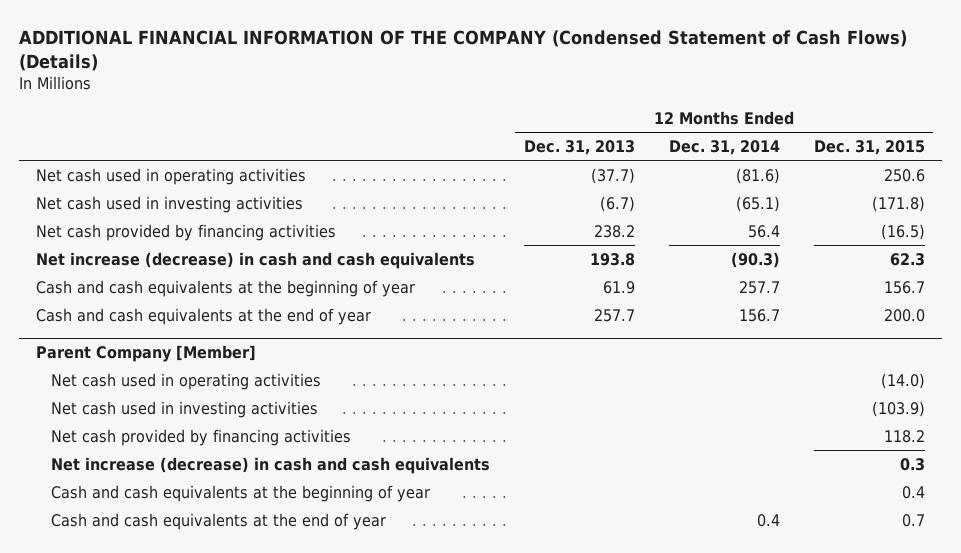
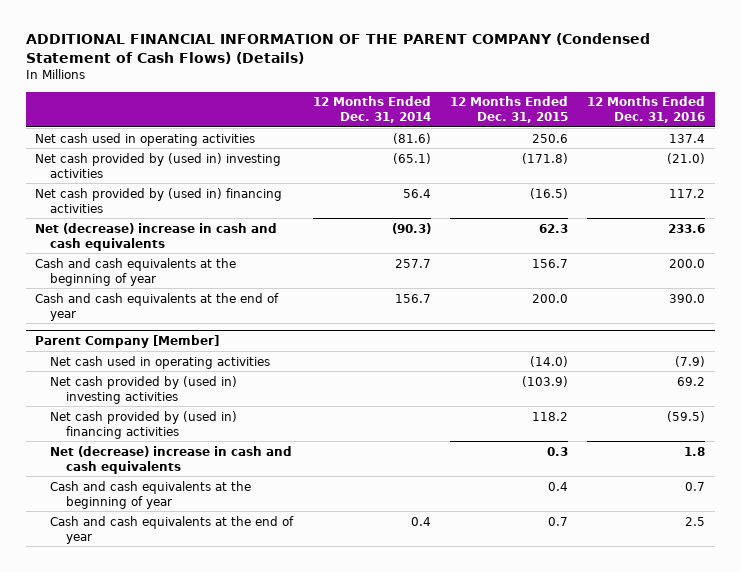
- ADDITIONAL FINANCIAL INFORMATION OF THE COMPANY (Condensed Statement of Cash Flows) (Details)
+ ADDITIONAL FINANCIAL INFORMATION OF THE PARENT COMPANY (Condensed Statement of Cash Flows) (Details)
- | 12 Months Ended Dec. 31, 2013 | 12 Months Ended Dec. 31, 2014 | 12 Months Ended Dec. 31, 2015
+ | 12 Months Ended Dec. 31, 2014 | 12 Months Ended Dec. 31, 2015 | 12 Months Ended Dec. 31, 2016
- Net cash used in investing activities | (6.7) | (65.1) | (171.8)
- Net cash provided by financing activities | 238.2 | 56.4 | (16.5)
- Net increase (decrease) in cash and cash equivalents | 193.8 | (90.3) | 62.3
+ Net cash provided by (used in) investing activities | (65.1) | (171.8) | (21.0)
+ Net cash provided by (used in) financing activities | 56.4 | (16.5) | 117.2
+ Net (decrease) increase in cash and cash equivalents | (90.3) | 62.3 | 233.6
@ Parent Company [Member]
- Net cash used in investing activities | | | (103.9)
- Net cash provided by financing activities | | | 118.2
- Net increase (decrease) in cash and cash equivalents | | | 0.3
+ Net cash provided by (used in) investing activities | | (103.9) | 69.2
+ Net cash provided by (used in) financing activities | | 118.2 | (59.5)
+ Net (decrease) increase in cash and cash equivalents | | 0.3 | 1.8

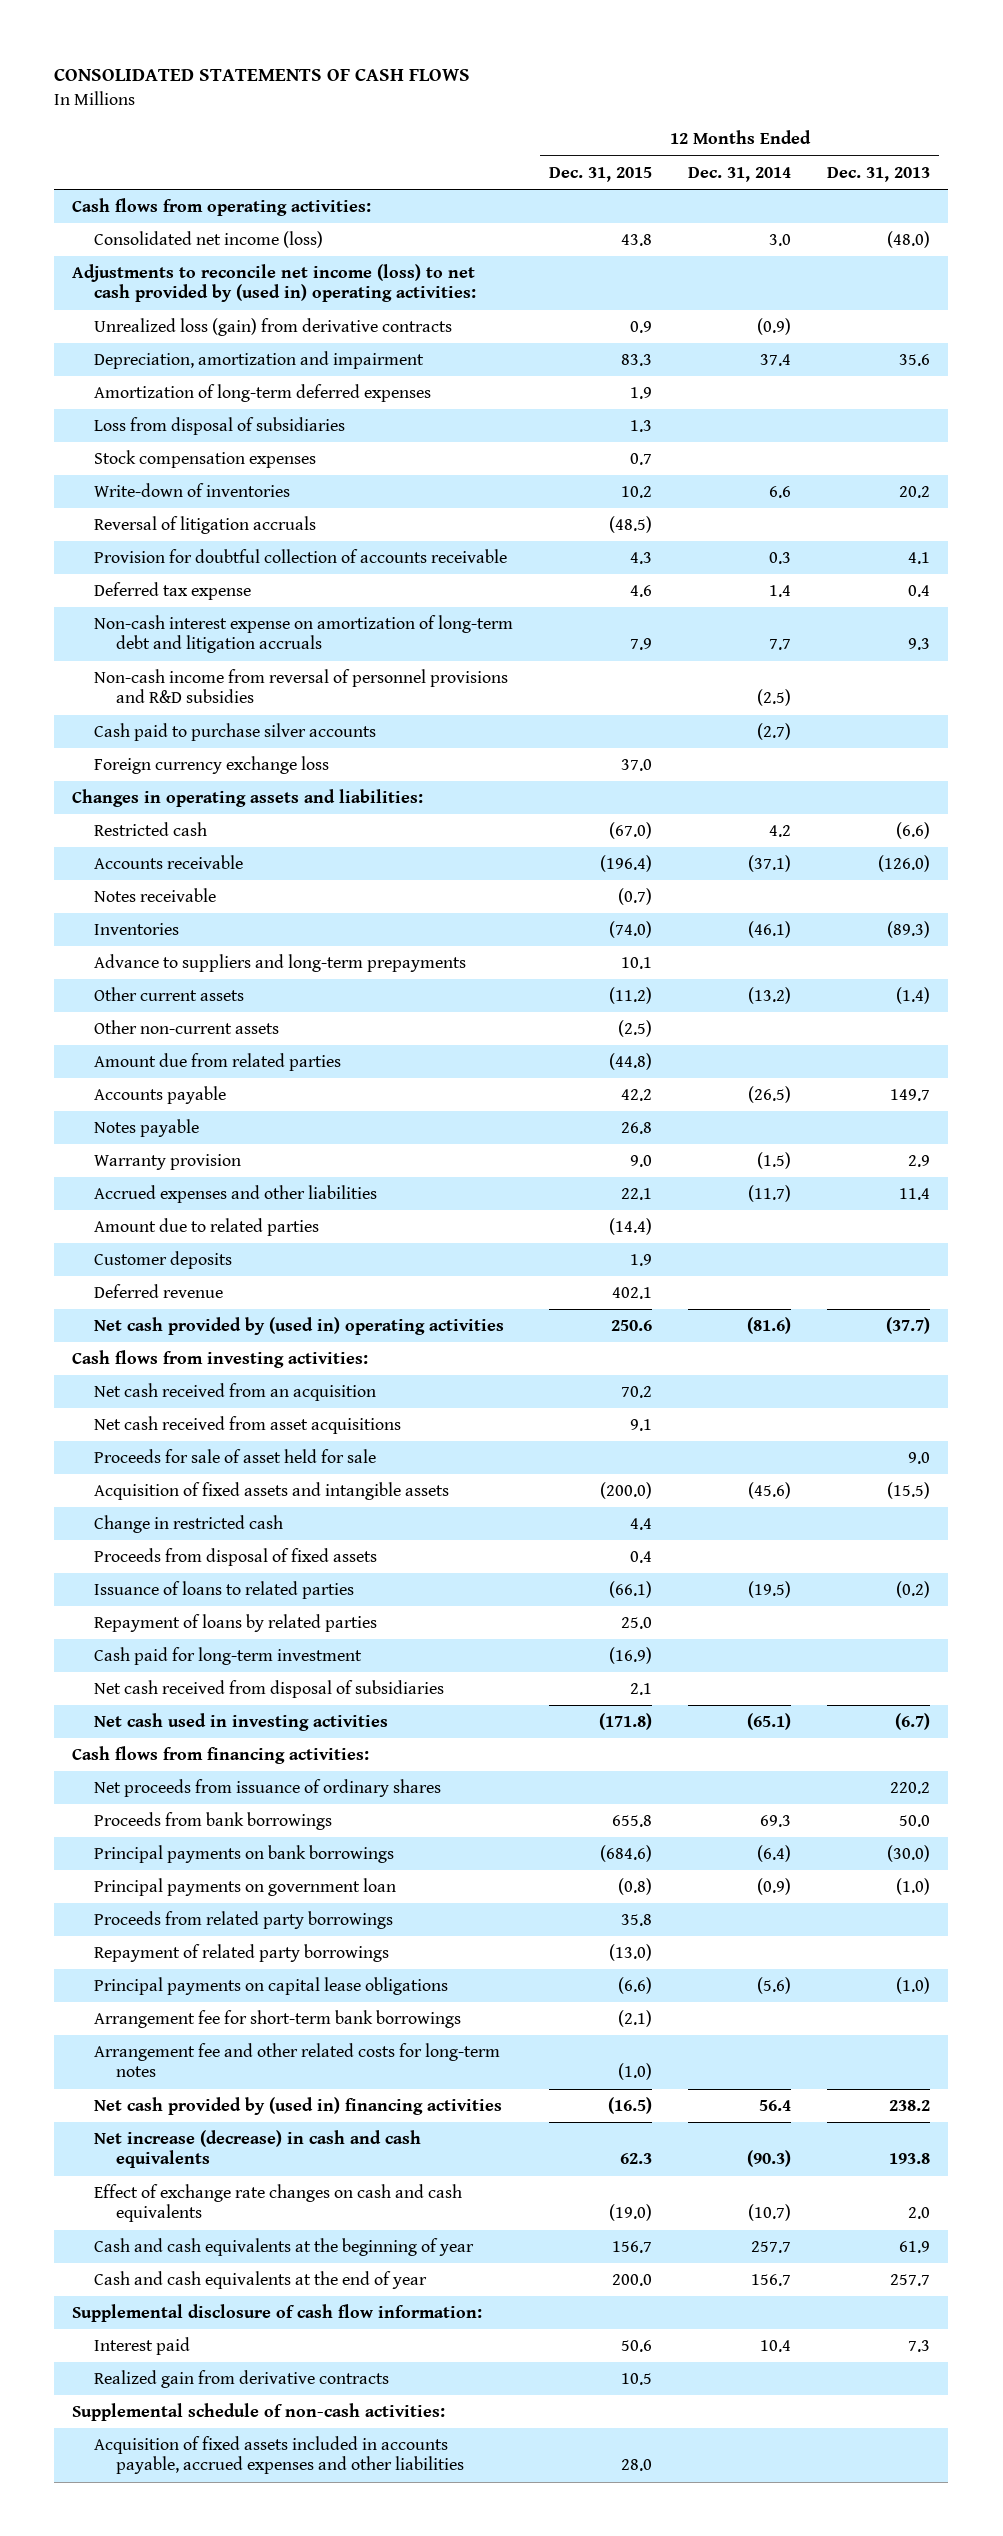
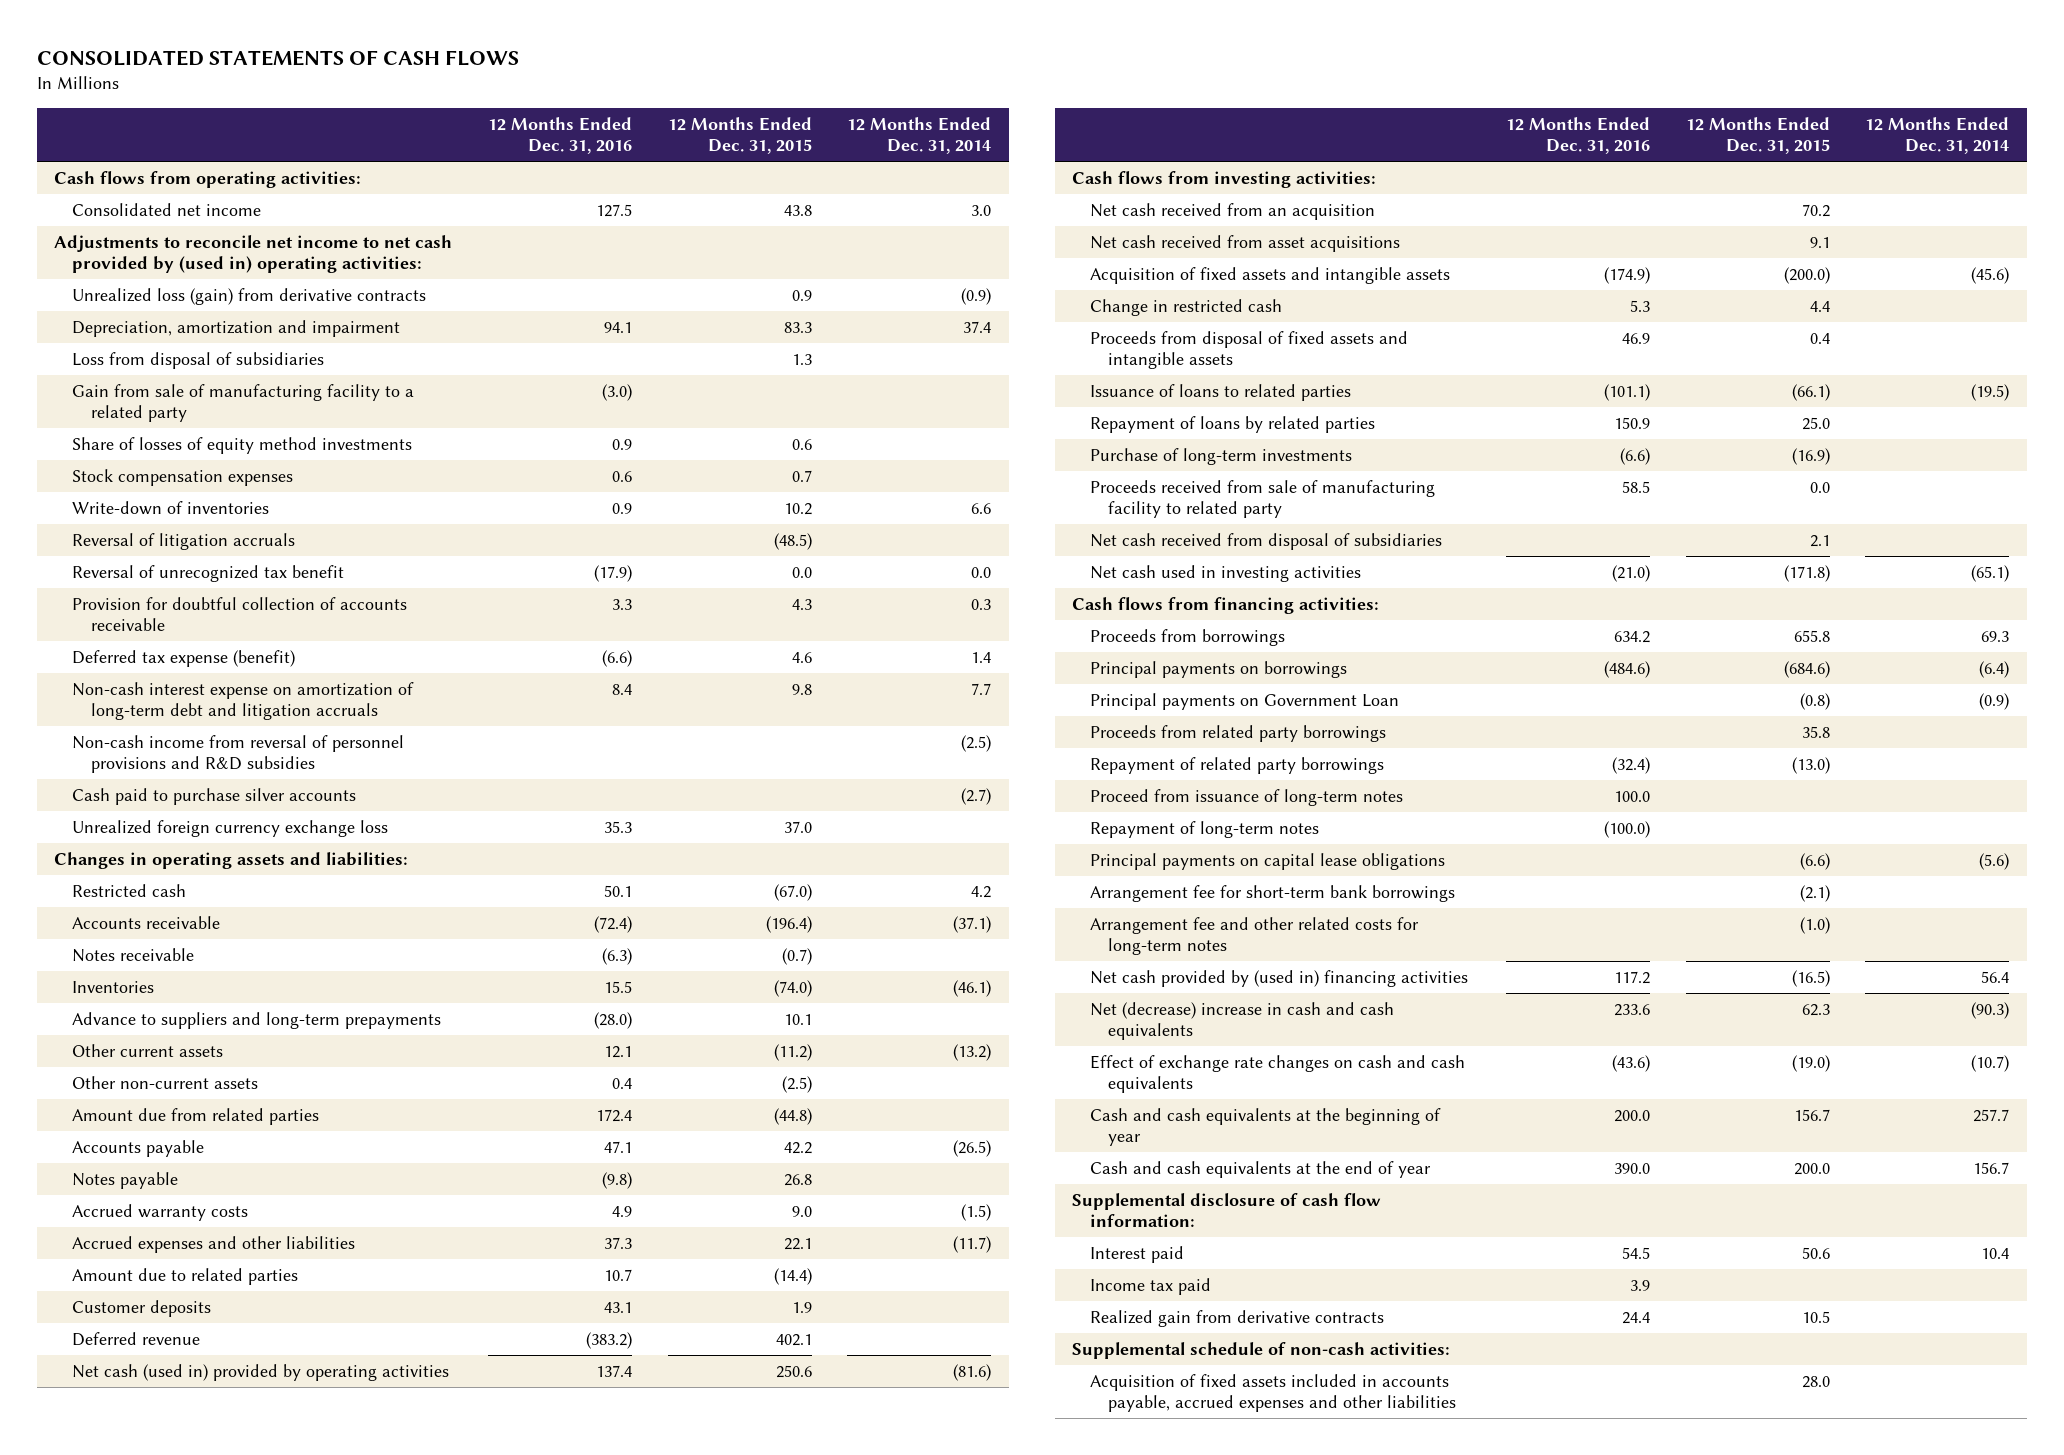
- | 12 Months Ended Dec. 31, 2015 | 12 Months Ended Dec. 31, 2014 | 12 Months Ended Dec. 31, 2013
+ | 12 Months Ended Dec. 31, 2016 | 12 Months Ended Dec. 31, 2015 | 12 Months Ended Dec. 31, 2014
- Consolidated net income (loss) | 43.8 | 3.0 | (48.0)
- Adjustments to reconcile net income (loss) to net cash provided by (used in) operating activities:
+ Consolidated net income | 127.5 | 43.8 | 3.0
+ Adjustments to reconcile net income to net cash provided by (used in) operating activities:
- Amortization of long-term deferred expenses | 1.9 | |
+ Gain from sale of manufacturing facility to a related party | (3.0) | |
+ Share of losses of equity method investments | 0.9 | 0.6 |
+ Reversal of unrecognized tax benefit | (17.9) | 0.0 | 0.0
- Deferred tax expense | 4.6 | 1.4 | 0.4
- Non-cash interest expense on amortization of long-term debt and litigation accruals | 7.9 | 7.7 | 9.3
+ Deferred tax expense (benefit) | (6.6) | 4.6 | 1.4
+ Non-cash interest expense on amortization of long-term debt and litigation accruals | 8.4 | 9.8 | 7.7
- Foreign currency exchange loss | 37.0 | |
+ Unrealized foreign currency exchange loss | 35.3 | 37.0 |
- Warranty provision | 9.0 | (1.5) | 2.9
+ Accrued warranty costs | 4.9 | 9.0 | (1.5)
- Net cash provided by (used in) operating activities | 250.6 | (81.6) | (37.7)
+ Net cash (used in) provided by operating activities | 137.4 | 250.6 | (81.6)
- Proceeds for sale of asset held for sale | | | 9.0
- Proceeds from disposal of fixed assets | 0.4 | |
+ Proceeds from disposal of fixed assets and intangible assets | 46.9 | 0.4 |
- Cash paid for long-term investment | (16.9) | |
+ Purchase of long-term investments | (6.6) | (16.9) |
+ Proceeds received from sale of manufacturing facility to related party | 58.5 | 0.0 |
- Net proceeds from issuance of ordinary shares | | | 220.2
- Proceeds from bank borrowings | 655.8 | 69.3 | 50.0
- Principal payments on bank borrowings | (684.6) | (6.4) | (30.0)
- Principal payments on government loan | (0.8) | (0.9) | (1.0)
+ Proceeds from borrowings | 634.2 | 655.8 | 69.3
+ Principal payments on borrowings | (484.6) | (684.6) | (6.4)
+ Principal payments on Government Loan | | (0.8) | (0.9)
+ Proceed from issuance of long-term notes | 100.0 | |
+ Repayment of long-term notes | (100.0) | |
- Net increase (decrease) in cash and cash equivalents | 62.3 | (90.3) | 193.8
+ Net (decrease) increase in cash and cash equivalents | 233.6 | 62.3 | (90.3)
+ Income tax paid | 3.9 | |

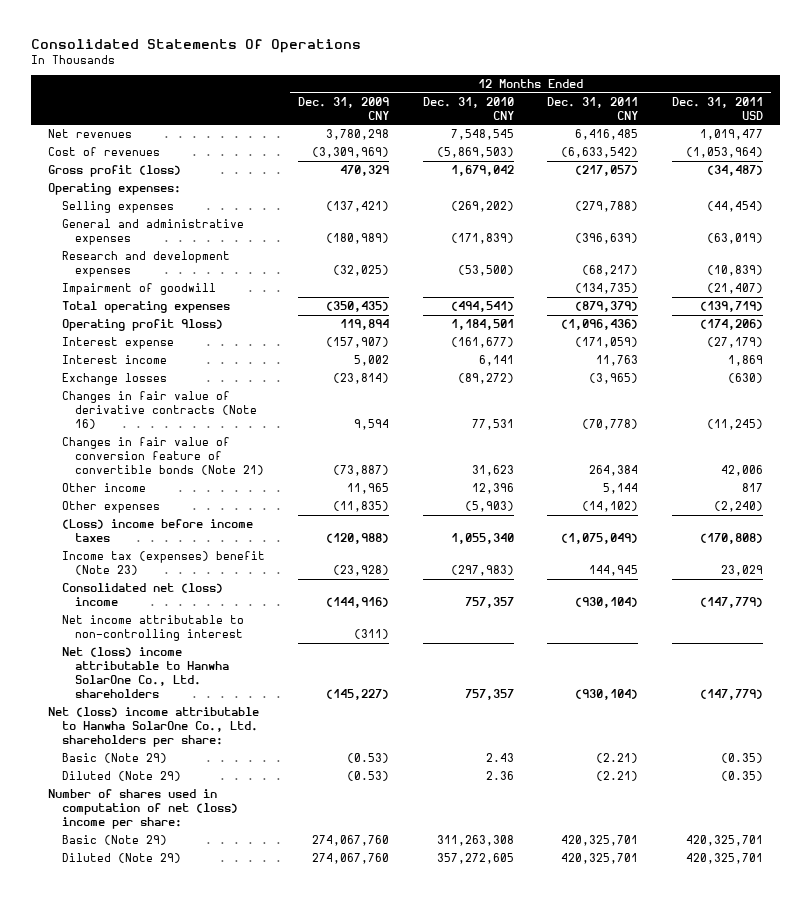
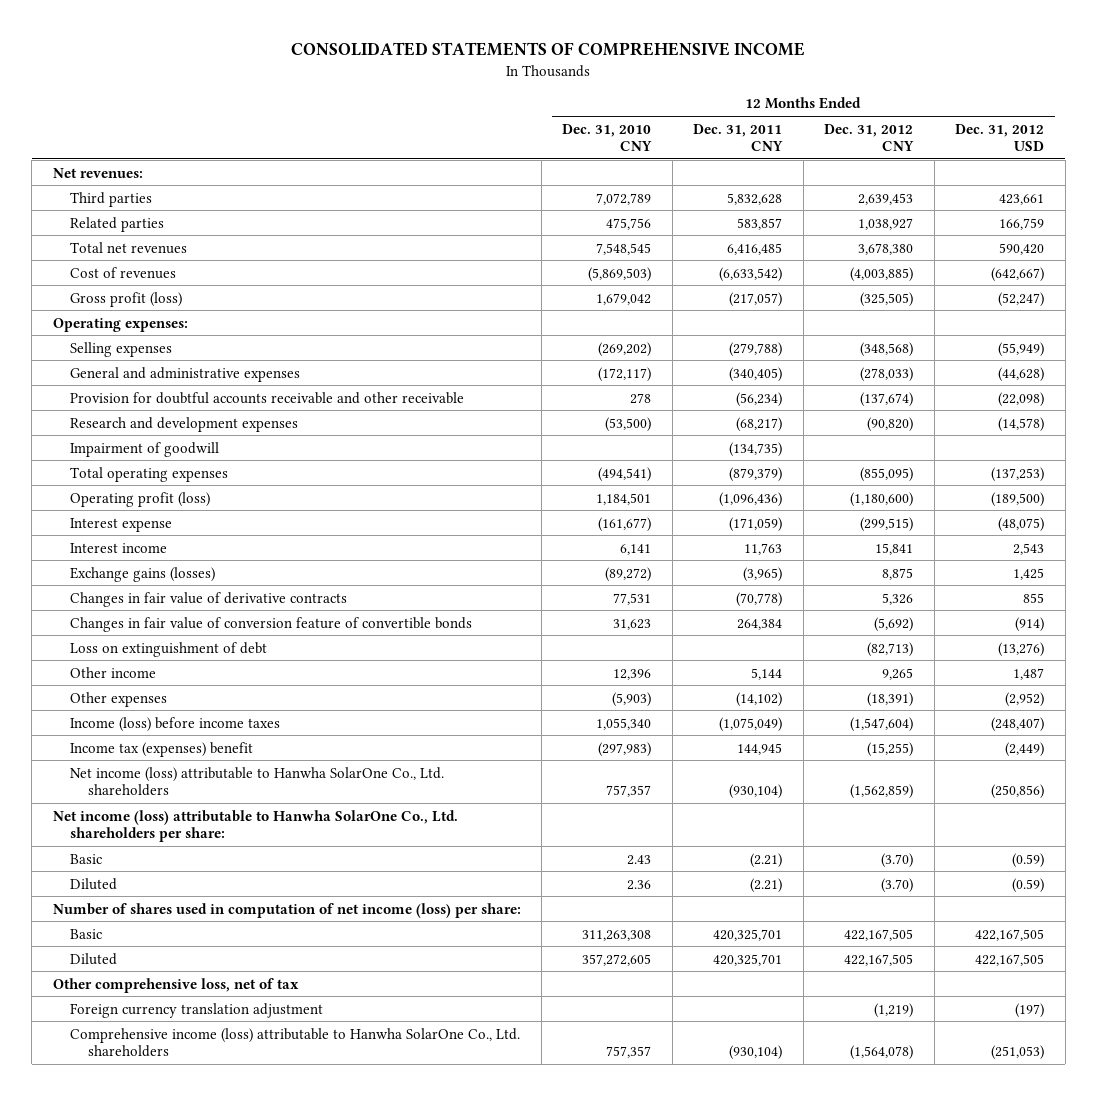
- Consolidated Statements Of Operations
+ CONSOLIDATED STATEMENTS OF COMPREHENSIVE INCOME
- | 12 Months Ended Dec. 31, 2009 CNY | 12 Months Ended Dec. 31, 2010 CNY | 12 Months Ended Dec. 31, 2011 CNY | 12 Months Ended Dec. 31, 2011 USD
+ | 12 Months Ended Dec. 31, 2010 CNY | 12 Months Ended Dec. 31, 2011 CNY | 12 Months Ended Dec. 31, 2012 CNY | 12 Months Ended Dec. 31, 2012 USD
- Net revenues | 3,780,298 | 7,548,545 | 6,416,485 | 1,019,477
+ Net revenues:
+ Third parties | 7,072,789 | 5,832,628 | 2,639,453 | 423,661
+ Related parties | 475,756 | 583,857 | 1,038,927 | 166,759
+ Total net revenues | 7,548,545 | 6,416,485 | 3,678,380 | 590,420
- General and administrative expenses | (180,989) | (171,839) | (396,639) | (63,019)
+ General and administrative expenses | (172,117) | (340,405) | (278,033) | (44,628)
+ Provision for doubtful accounts receivable and other receivable | 278 | (56,234) | (137,674) | (22,098)
- Operating profit 9loss) | 119,894 | 1,184,501 | (1,096,436) | (174,206)
+ Operating profit (loss) | 1,184,501 | (1,096,436) | (1,180,600) | (189,500)
- Exchange losses | (23,814) | (89,272) | (3,965) | (630)
- Changes in fair value of derivative contracts (Note 16) | 9,594 | 77,531 | (70,778) | (11,245)
- Changes in fair value of conversion feature of convertible bonds (Note 21) | (73,887) | 31,623 | 264,384 | 42,006
+ Exchange gains (losses) | (89,272) | (3,965) | 8,875 | 1,425
+ Changes in fair value of derivative contracts | 77,531 | (70,778) | 5,326 | 855
+ Changes in fair value of conversion feature of convertible bonds | 31,623 | 264,384 | (5,692) | (914)
+ Loss on extinguishment of debt | | | (82,713) | (13,276)
- (Loss) income before income taxes | (120,988) | 1,055,340 | (1,075,049) | (170,808)
- Income tax (expenses) benefit (Note 23) | (23,928) | (297,983) | 144,945 | 23,029
- Consolidated net (loss) income | (144,916) | 757,357 | (930,104) | (147,779)
- Net income attributable to non-controlling interest | (311) | | |
- Net (loss) income attributable to Hanwha SolarOne Co., Ltd. shareholders | (145,227) | 757,357 | (930,104) | (147,779)
- Net (loss) income attributable to Hanwha SolarOne Co., Ltd. shareholders per share:
- Basic (Note 29) | (0.53) | 2.43 | (2.21) | (0.35)
- Diluted (Note 29) | (0.53) | 2.36 | (2.21) | (0.35)
- Number of shares used in computation of net (loss) income per share:
- Basic (Note 29) | 274,067,760 | 311,263,308 | 420,325,701 | 420,325,701
- Diluted (Note 29) | 274,067,760 | 357,272,605 | 420,325,701 | 420,325,701
+ Income (loss) before income taxes | 1,055,340 | (1,075,049) | (1,547,604) | (248,407)
+ Income tax (expenses) benefit | (297,983) | 144,945 | (15,255) | (2,449)
+ Net income (loss) attributable to Hanwha SolarOne Co., Ltd. shareholders | 757,357 | (930,104) | (1,562,859) | (250,856)
+ Net income (loss) attributable to Hanwha SolarOne Co., Ltd. shareholders per share:
+ Basic | 2.43 | (2.21) | (3.70) | (0.59)
+ Diluted | 2.36 | (2.21) | (3.70) | (0.59)
+ Number of shares used in computation of net income (loss) per share:
+ Basic | 311,263,308 | 420,325,701 | 422,167,505 | 422,167,505
+ Diluted | 357,272,605 | 420,325,701 | 422,167,505 | 422,167,505
+ Other comprehensive loss, net of tax
+ Foreign currency translation adjustment | | | (1,219) | (197)
+ Comprehensive income (loss) attributable to Hanwha SolarOne Co., Ltd. shareholders | 757,357 | (930,104) | (1,564,078) | (251,053)

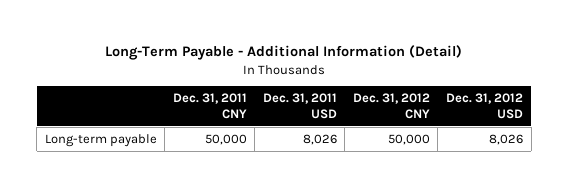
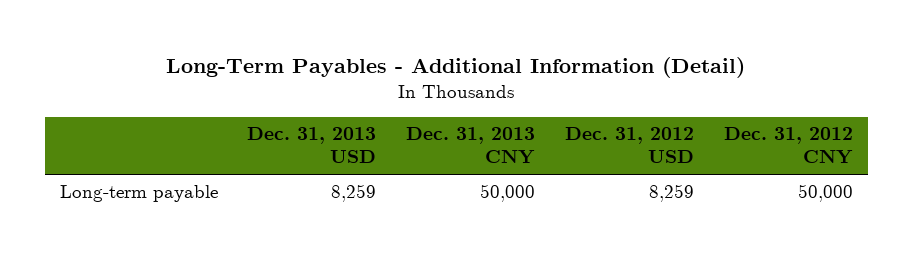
- Long-Term Payable - Additional Information (Detail)
+ Long-Term Payables - Additional Information (Detail)
- | Dec. 31, 2011 CNY | Dec. 31, 2011 USD | Dec. 31, 2012 CNY | Dec. 31, 2012 USD
+ | Dec. 31, 2013 USD | Dec. 31, 2013 CNY | Dec. 31, 2012 USD | Dec. 31, 2012 CNY
- Long-term payable | 50,000 | 8,026 | 50,000 | 8,026
+ Long-term payable | 8,259 | 50,000 | 8,259 | 50,000

